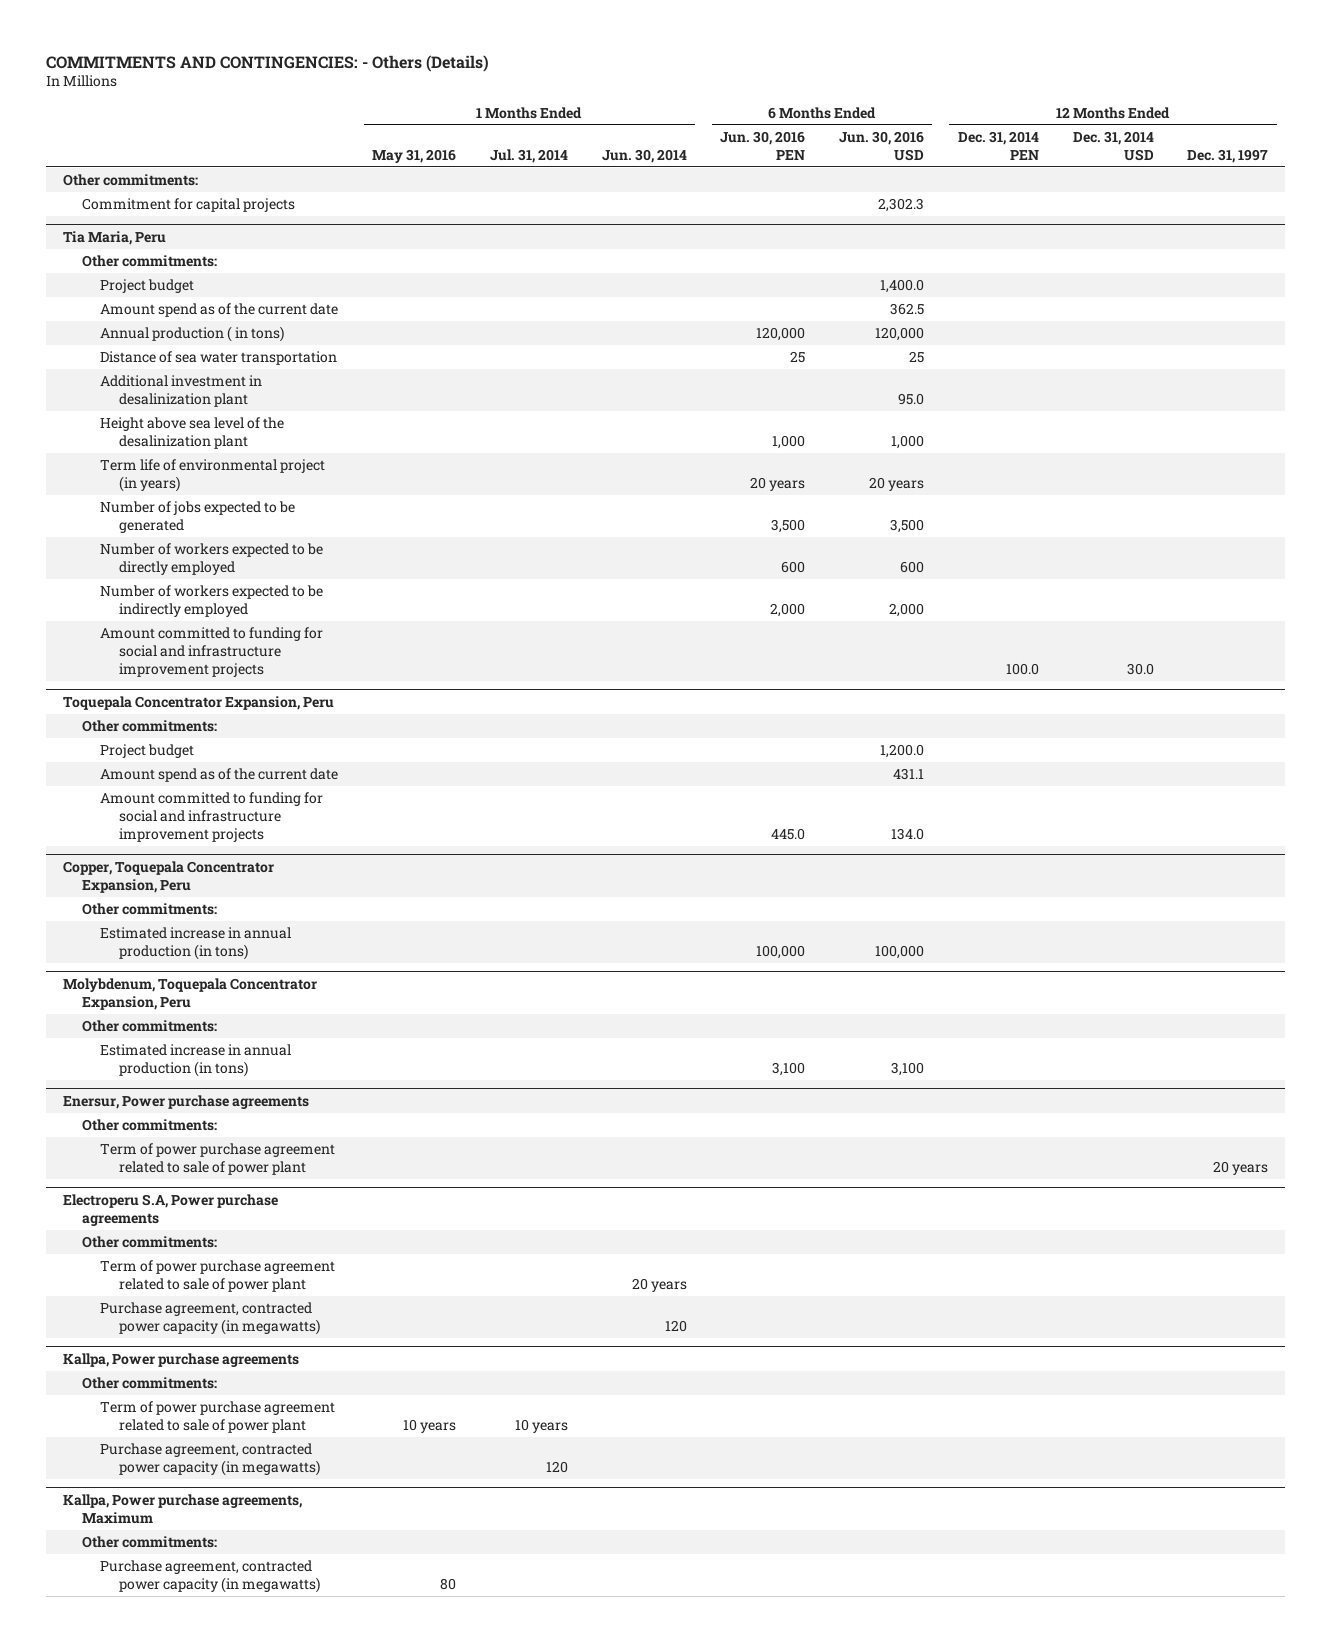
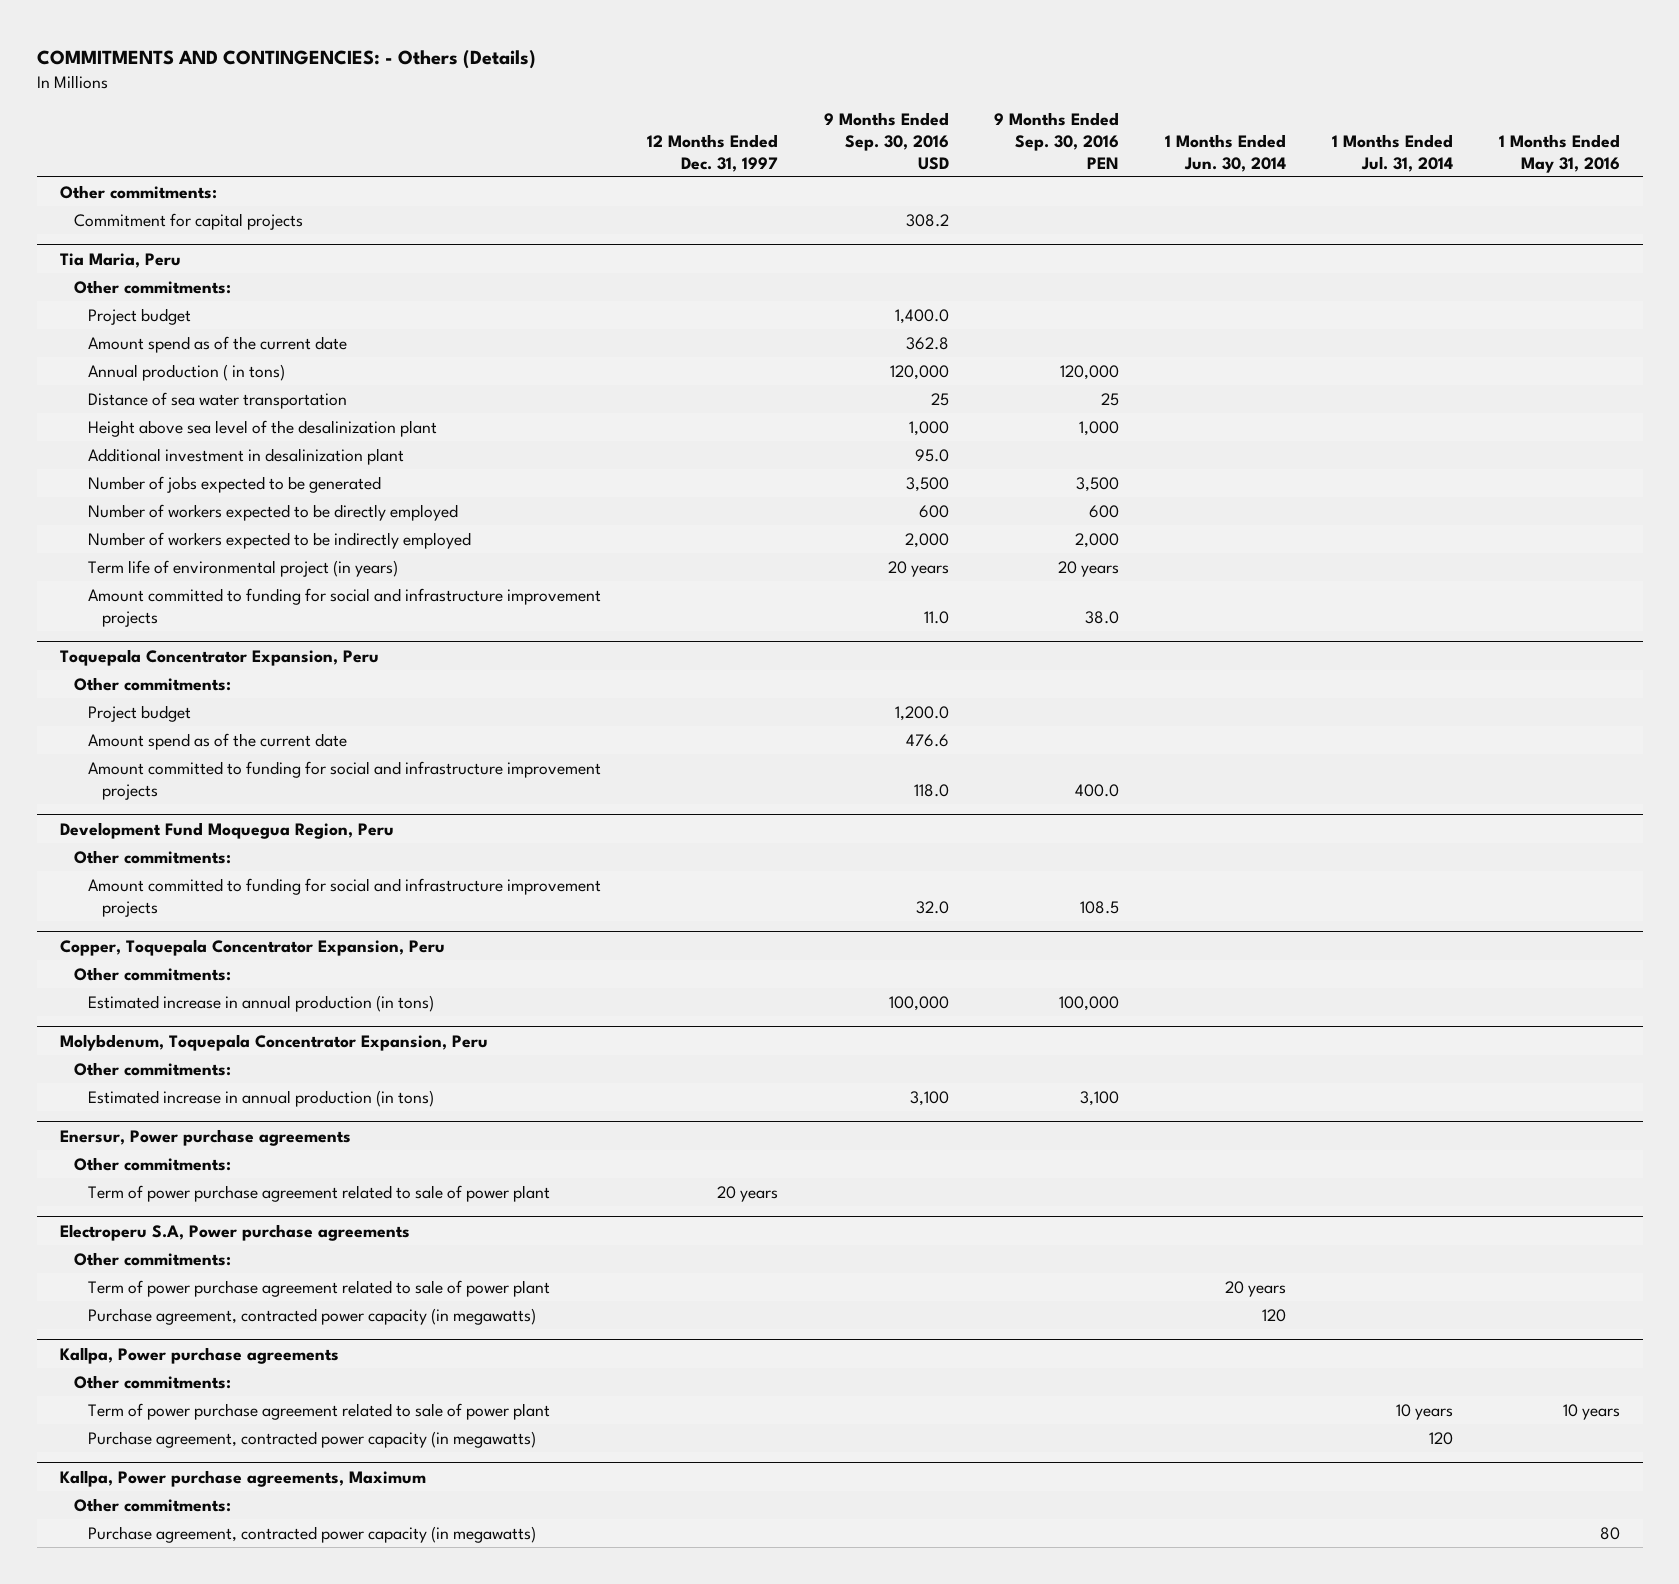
- | 1 Months Ended May 31, 2016 | 1 Months Ended Jul. 31, 2014 | 1 Months Ended Jun. 30, 2014 | 6 Months Ended Jun. 30, 2016 PEN | 6 Months Ended Jun. 30, 2016 USD | 12 Months Ended Dec. 31, 2014 PEN | 12 Months Ended Dec. 31, 2014 USD | 12 Months Ended Dec. 31, 1997
+ | 12 Months Ended Dec. 31, 1997 | 9 Months Ended Sep. 30, 2016 USD | 9 Months Ended Sep. 30, 2016 PEN | 1 Months Ended Jun. 30, 2014 | 1 Months Ended Jul. 31, 2014 | 1 Months Ended May 31, 2016
@ Tia Maria, Peru
moved down: Additional investment in desalinization plant | | 95.0 | | | |
moved down: Term life of environmental project (in years) | | 20 years | 20 years | | |
+ Development Fund Moquegua Region, Peru
+ Other commitments:
+ Amount committed to funding for social and infrastructure improvement projects | | 32.0 | 108.5 | | |

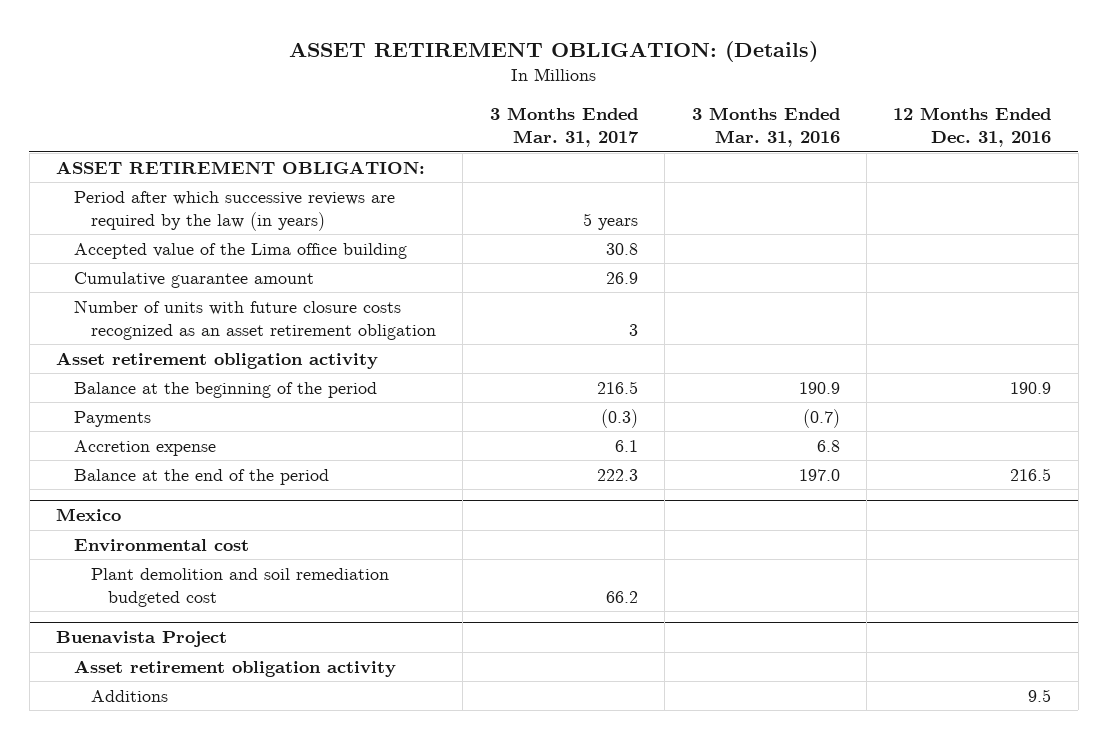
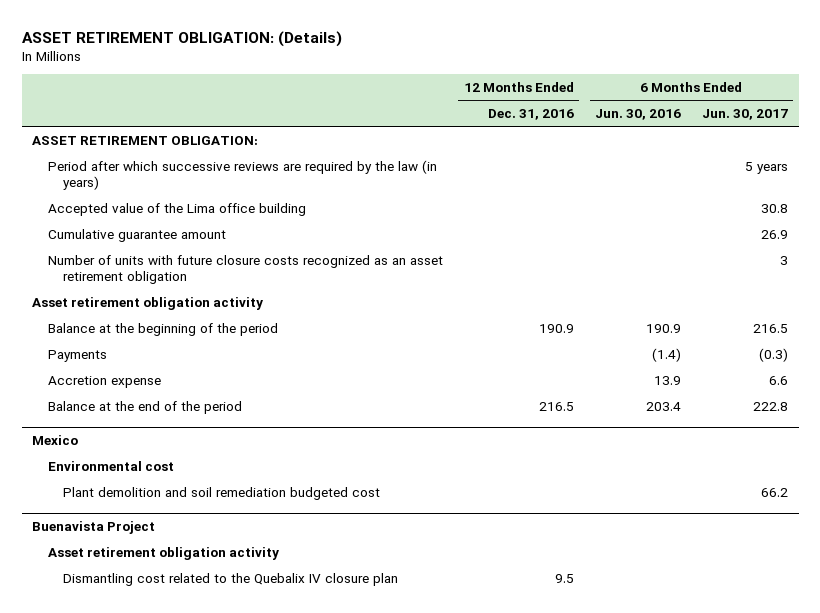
- | 3 Months Ended Mar. 31, 2017 | 3 Months Ended Mar. 31, 2016 | 12 Months Ended Dec. 31, 2016
+ | 12 Months Ended Dec. 31, 2016 | 6 Months Ended Jun. 30, 2016 | 6 Months Ended Jun. 30, 2017
@ Buenavista Project
- Additions | | | 9.5
+ Dismantling cost related to the Quebalix IV closure plan | 9.5 | |

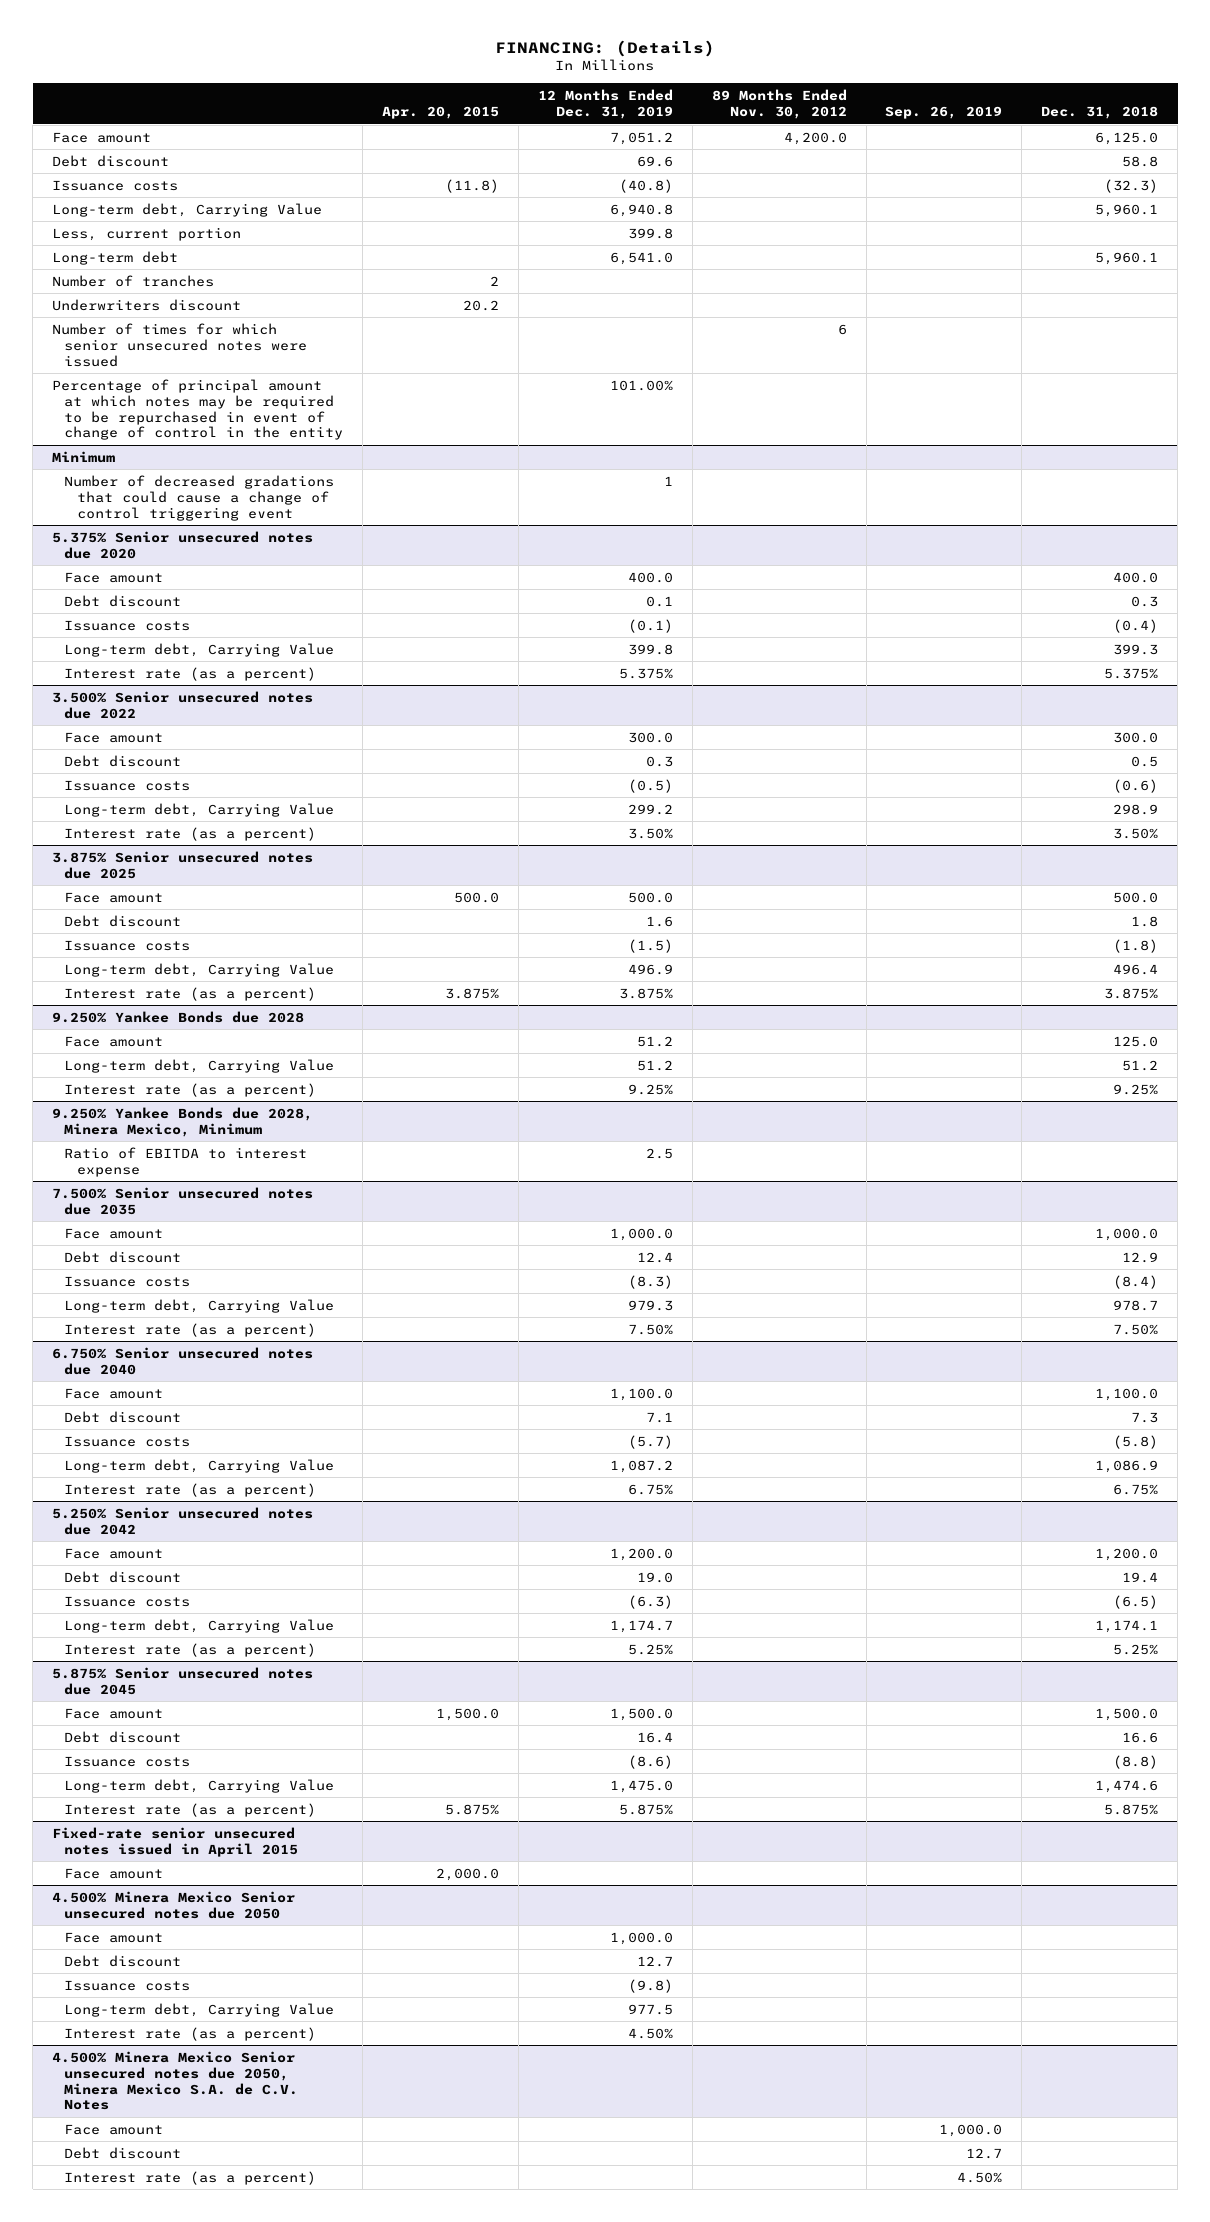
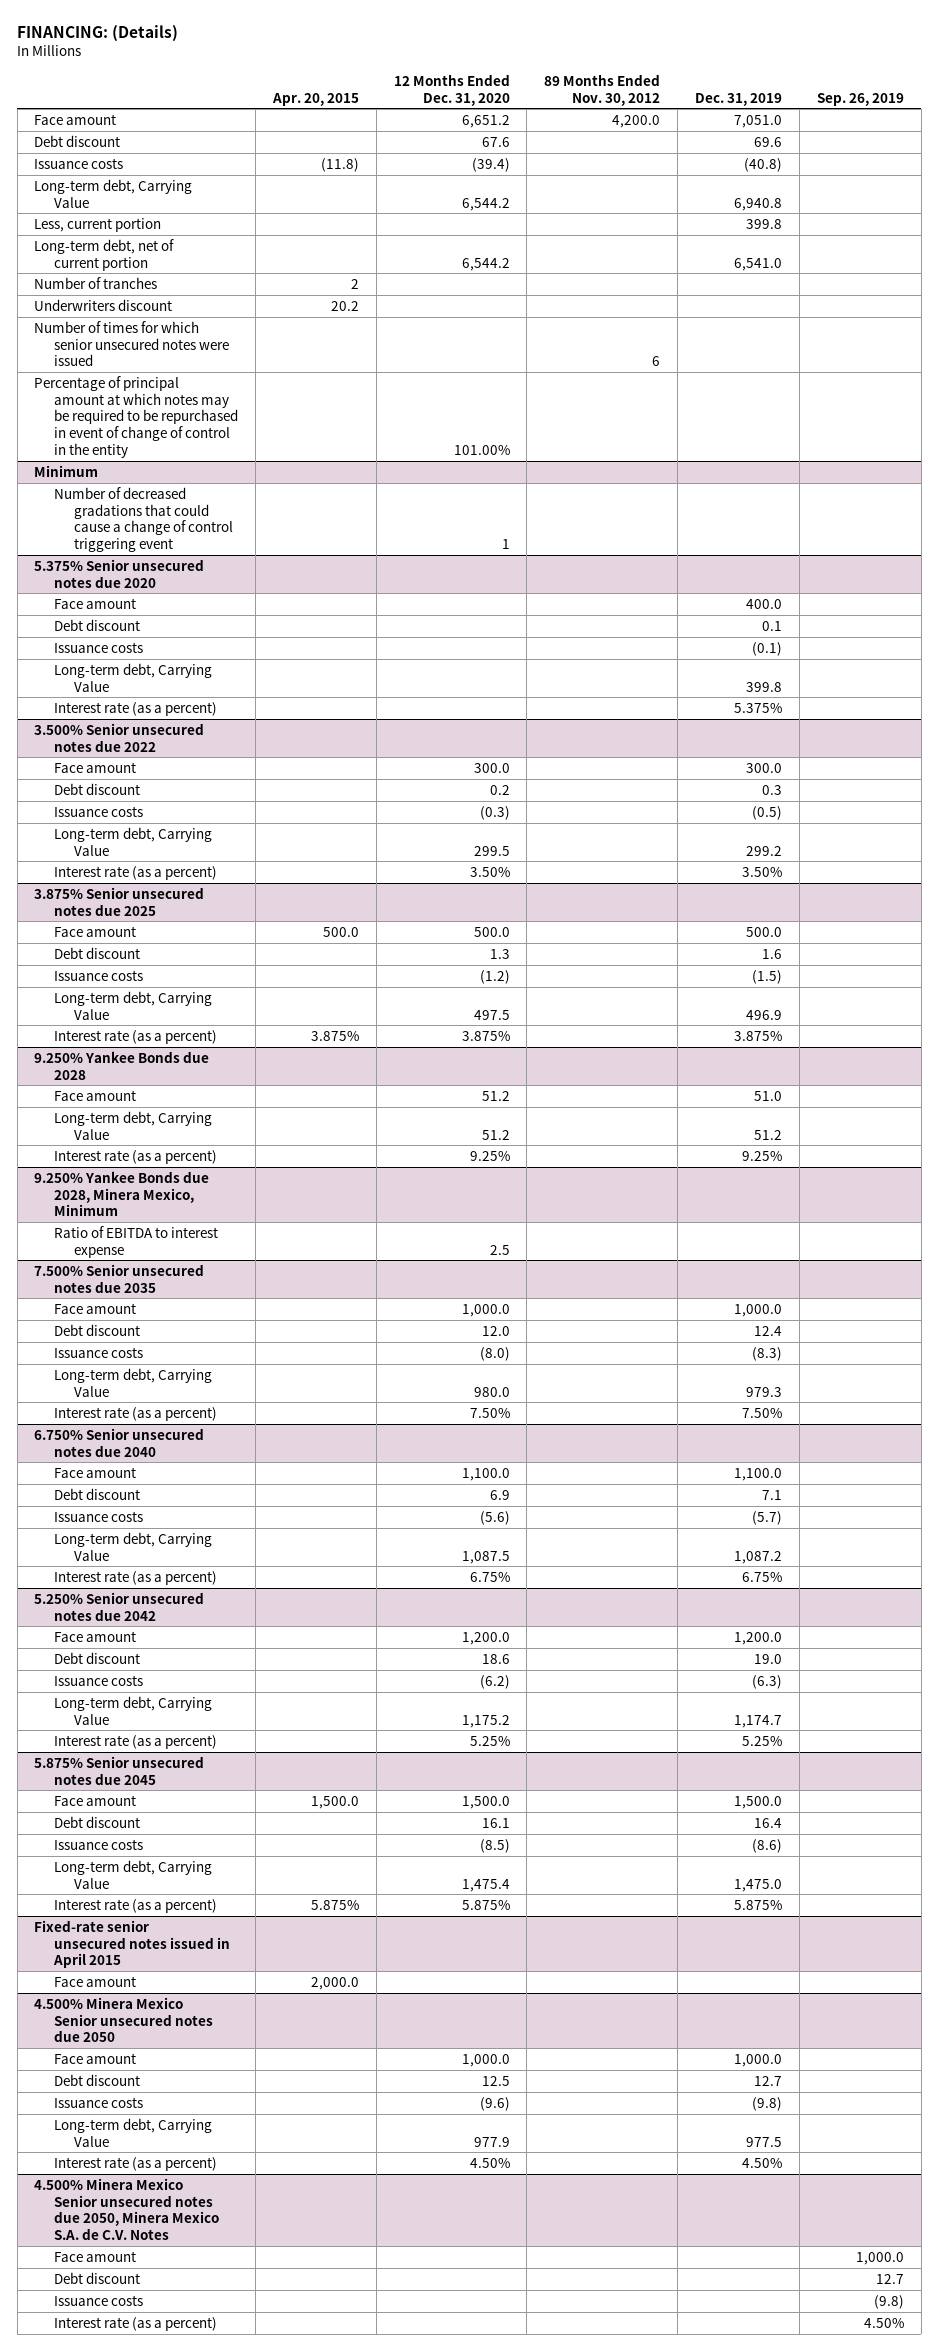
- | Apr. 20, 2015 | 12 Months Ended Dec. 31, 2019 | 89 Months Ended Nov. 30, 2012 | Sep. 26, 2019 | Dec. 31, 2018
+ | Apr. 20, 2015 | 12 Months Ended Dec. 31, 2020 | 89 Months Ended Nov. 30, 2012 | Dec. 31, 2019 | Sep. 26, 2019
- Long-term debt | | 6,541.0 | | | 5,960.1
+ Long-term debt, net of current portion | | 6,544.2 | | 6,541.0 |
@ 4.500% Minera Mexico Senior unsecured notes due 2050, Minera Mexico S.A. de C.V. Notes
+ Issuance costs | | | | | (9.8)

